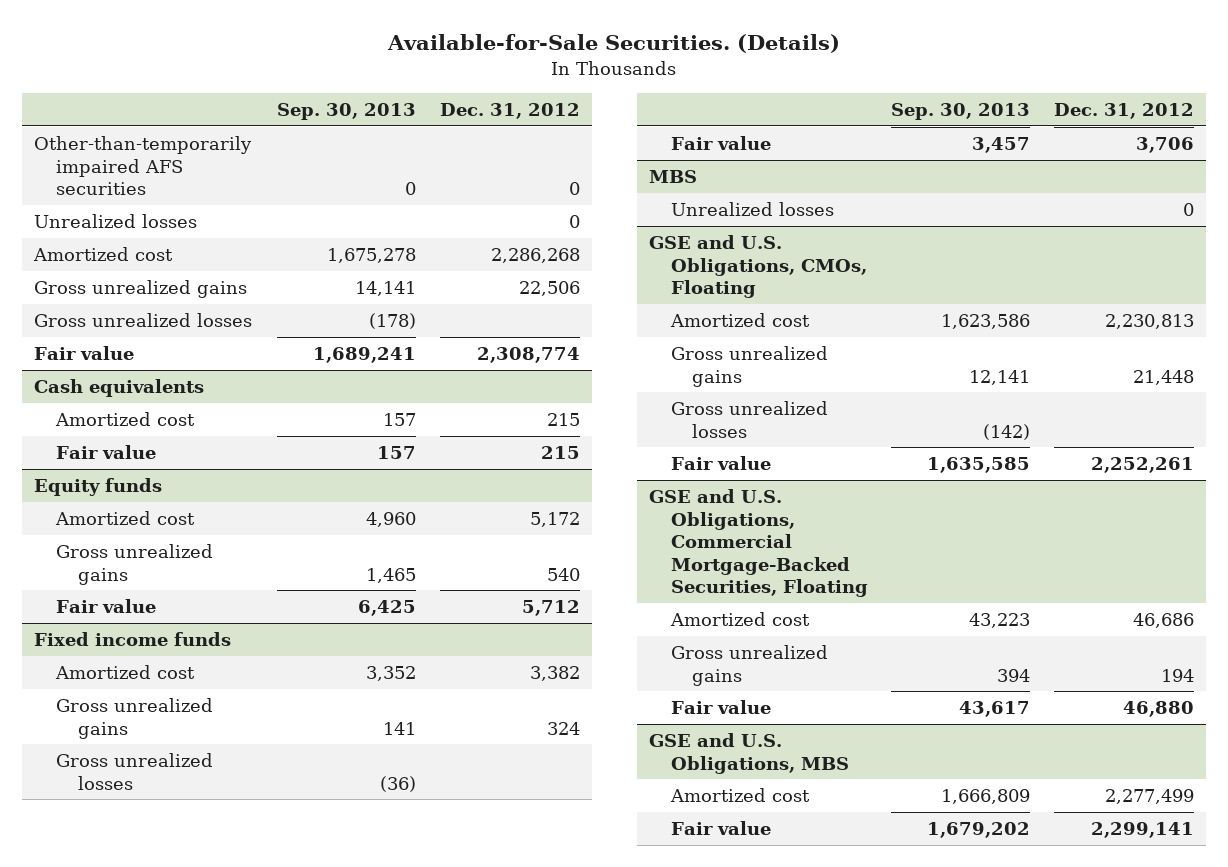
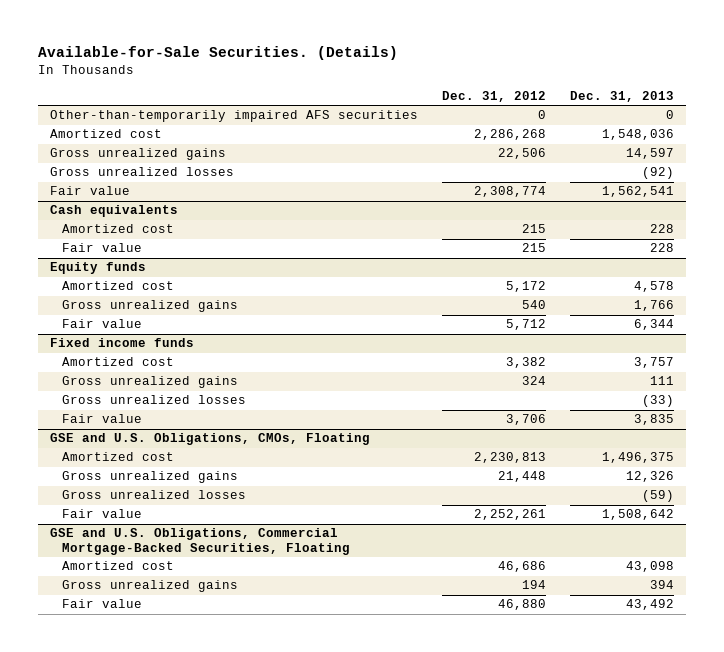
- | Sep. 30, 2013 | Dec. 31, 2012
+ | Dec. 31, 2012 | Dec. 31, 2013
- Unrealized losses | | 0
- MBS
- Unrealized losses | | 0
- GSE and U.S. Obligations, MBS
- Amortized cost | 1,666,809 | 2,277,499
- Fair value | 1,679,202 | 2,299,141

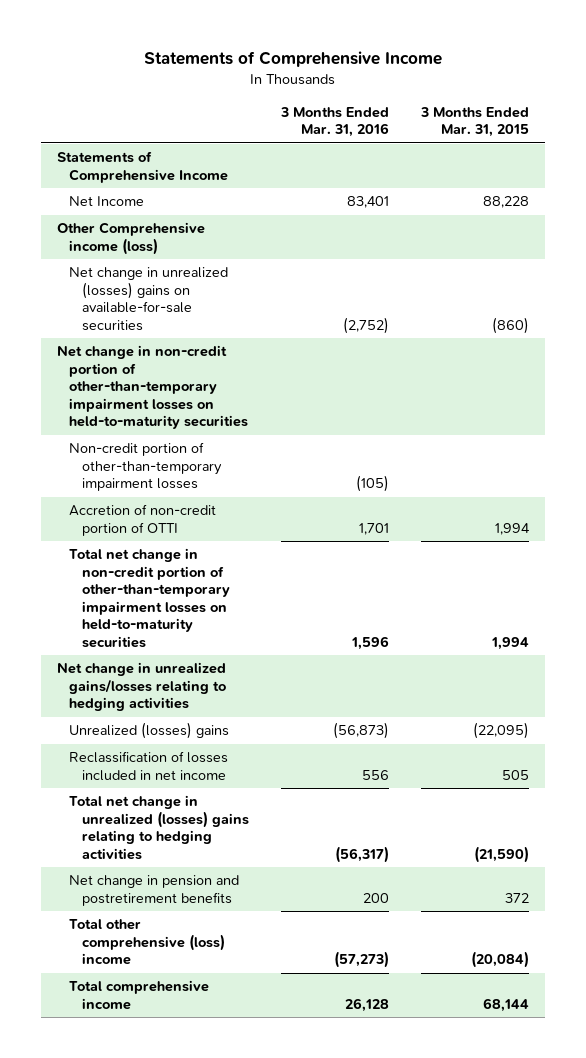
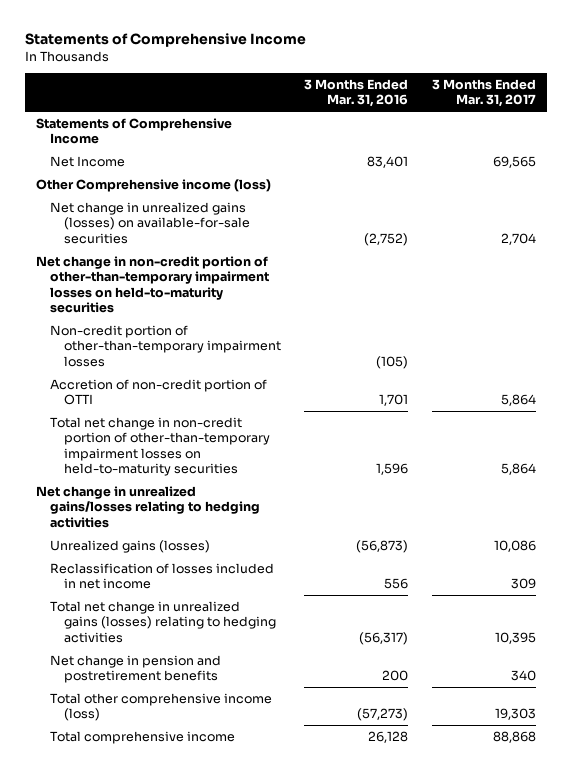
- | 3 Months Ended Mar. 31, 2016 | 3 Months Ended Mar. 31, 2015
+ | 3 Months Ended Mar. 31, 2016 | 3 Months Ended Mar. 31, 2017
- Net change in unrealized (losses) gains on available-for-sale securities | (2,752) | (860)
+ Net change in unrealized gains (losses) on available-for-sale securities | (2,752) | 2,704
- Unrealized (losses) gains | (56,873) | (22,095)
+ Unrealized gains (losses) | (56,873) | 10,086
- Total net change in unrealized (losses) gains relating to hedging activities | (56,317) | (21,590)
+ Total net change in unrealized gains (losses) relating to hedging activities | (56,317) | 10,395
- Total other comprehensive (loss) income | (57,273) | (20,084)
+ Total other comprehensive income (loss) | (57,273) | 19,303

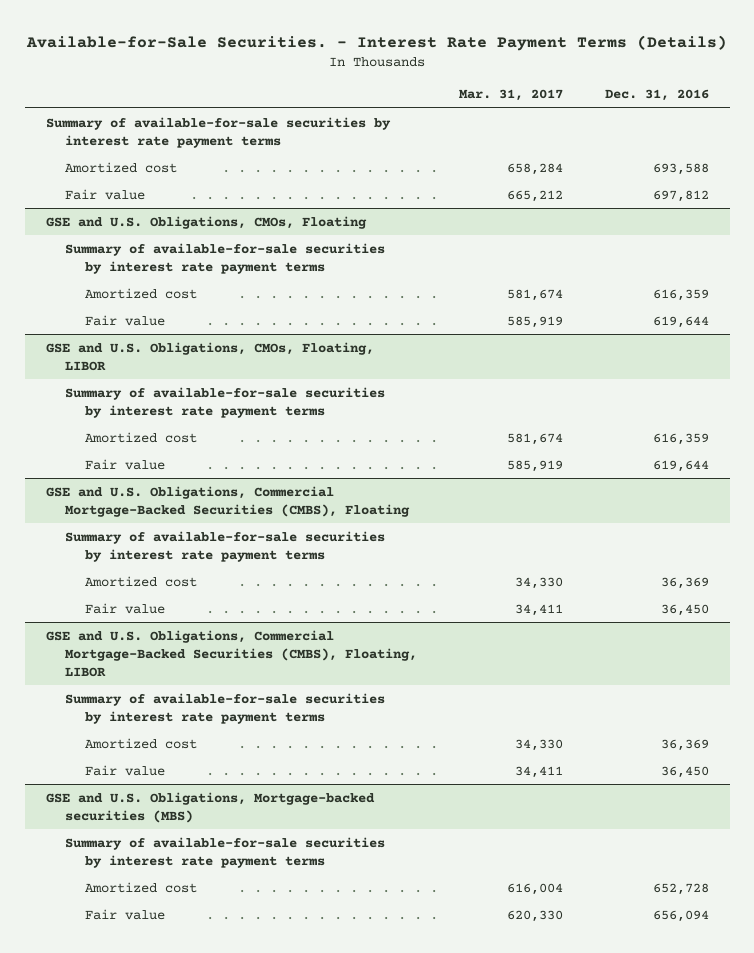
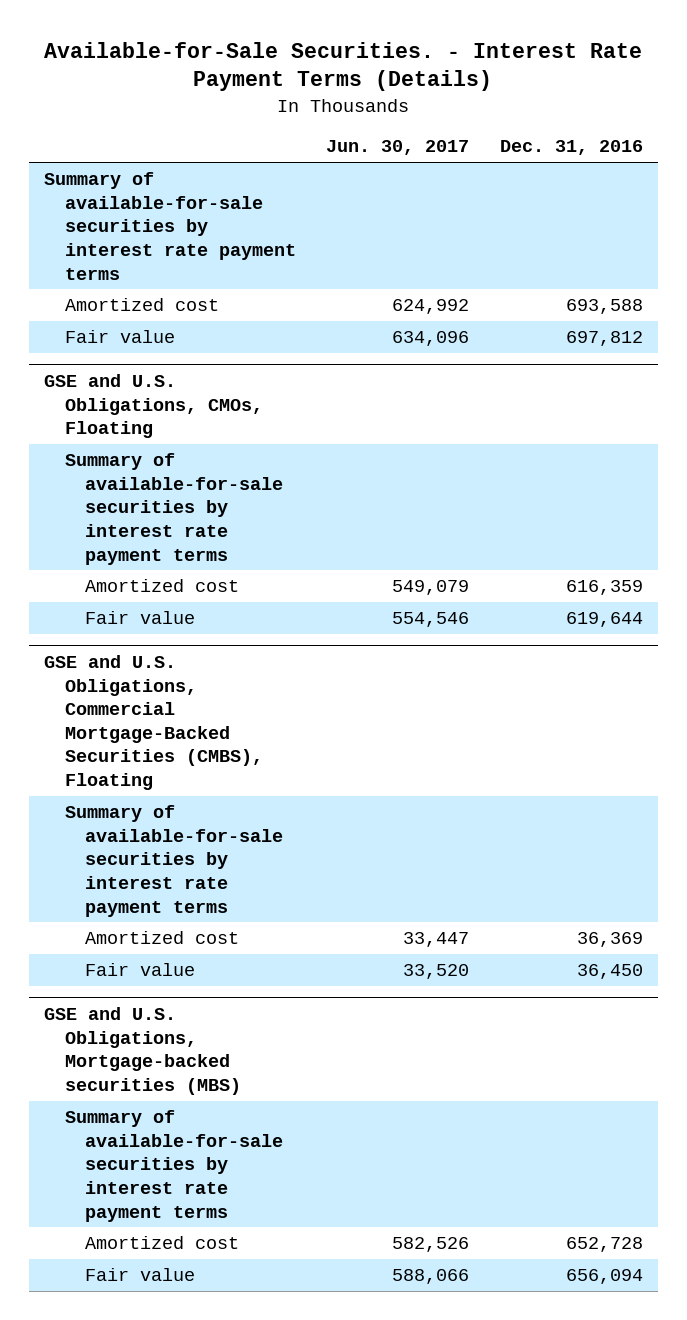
- | Mar. 31, 2017 | Dec. 31, 2016
+ | Jun. 30, 2017 | Dec. 31, 2016
- GSE and U.S. Obligations, CMOs, Floating, LIBOR
- Summary of available-for-sale securities by interest rate payment terms
- Amortized cost | 581,674 | 616,359
- Fair value | 585,919 | 619,644
- GSE and U.S. Obligations, Commercial Mortgage-Backed Securities (CMBS), Floating, LIBOR
- Summary of available-for-sale securities by interest rate payment terms
- Amortized cost | 34,330 | 36,369
- Fair value | 34,411 | 36,450

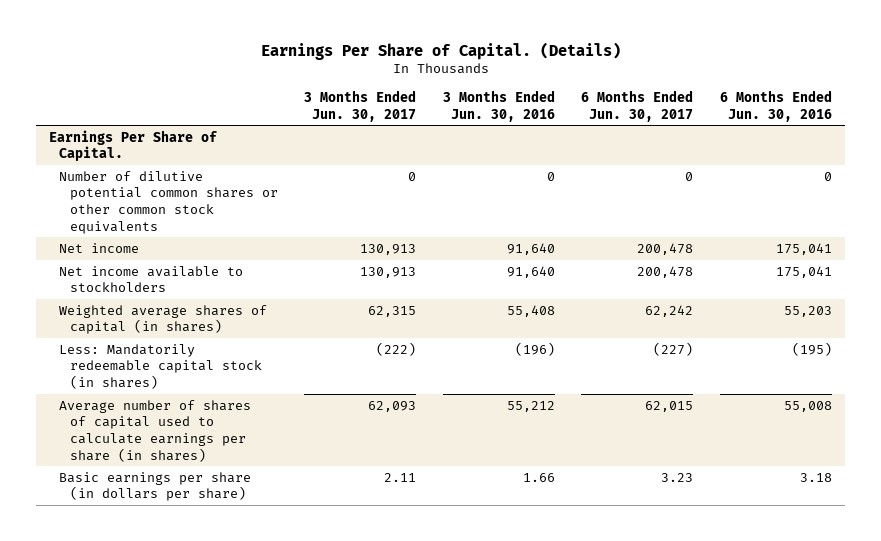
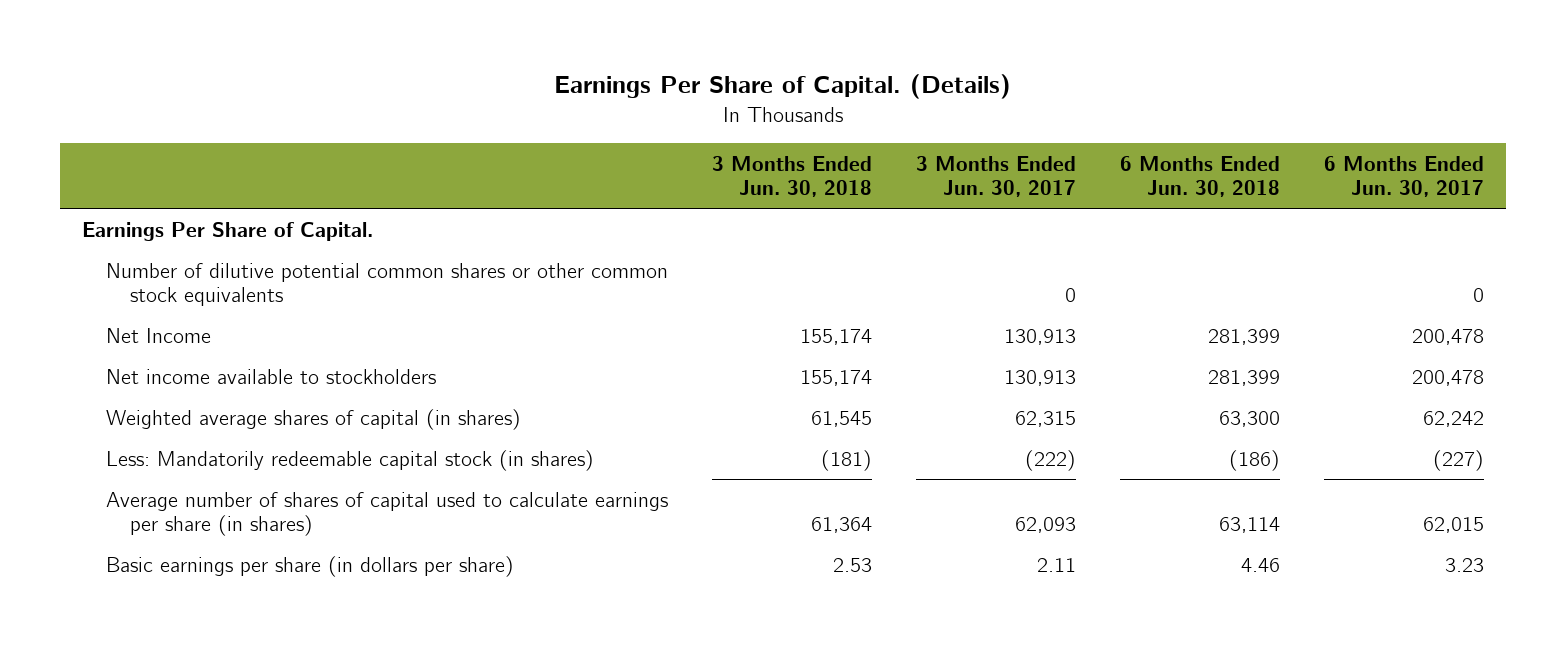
- | 3 Months Ended Jun. 30, 2017 | 3 Months Ended Jun. 30, 2016 | 6 Months Ended Jun. 30, 2017 | 6 Months Ended Jun. 30, 2016
+ | 3 Months Ended Jun. 30, 2018 | 3 Months Ended Jun. 30, 2017 | 6 Months Ended Jun. 30, 2018 | 6 Months Ended Jun. 30, 2017
- Net income | 130,913 | 91,640 | 200,478 | 175,041
+ Net Income | 155,174 | 130,913 | 281,399 | 200,478

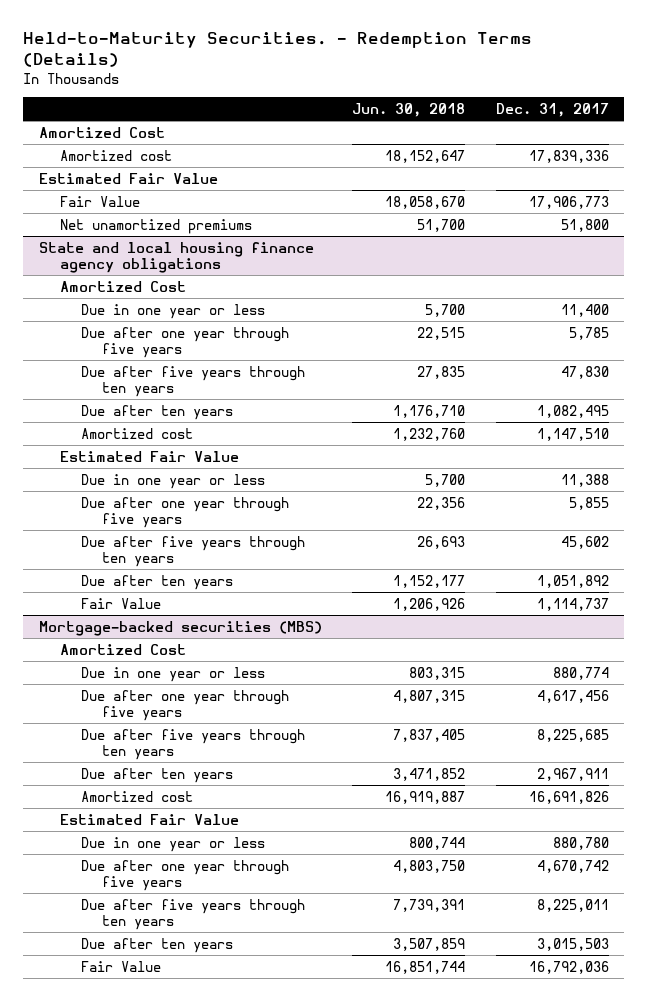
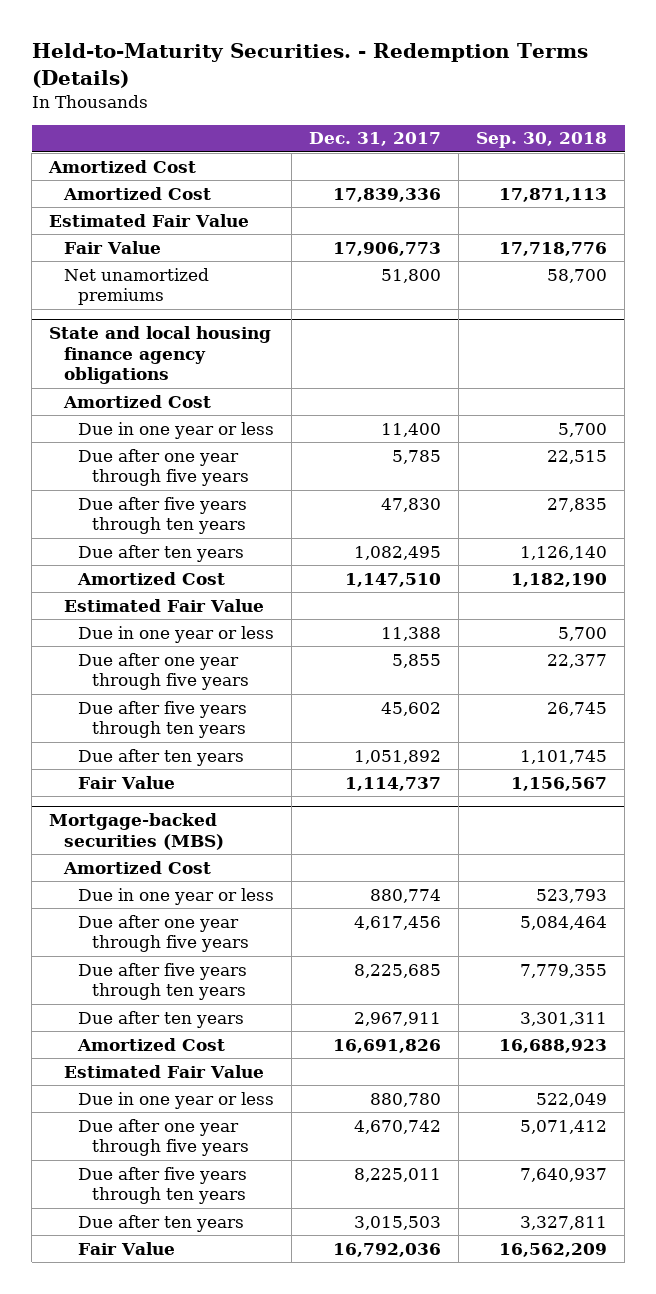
- | Jun. 30, 2018 | Dec. 31, 2017
+ | Dec. 31, 2017 | Sep. 30, 2018
- Amortized cost | 18,152,647 | 17,839,336
+ Amortized Cost | 17,839,336 | 17,871,113
@ State and local housing finance agency obligations
- Amortized cost | 1,232,760 | 1,147,510
+ Amortized Cost | 1,147,510 | 1,182,190
@ Mortgage-backed securities (MBS)
- Amortized cost | 16,919,887 | 16,691,826
+ Amortized Cost | 16,691,826 | 16,688,923

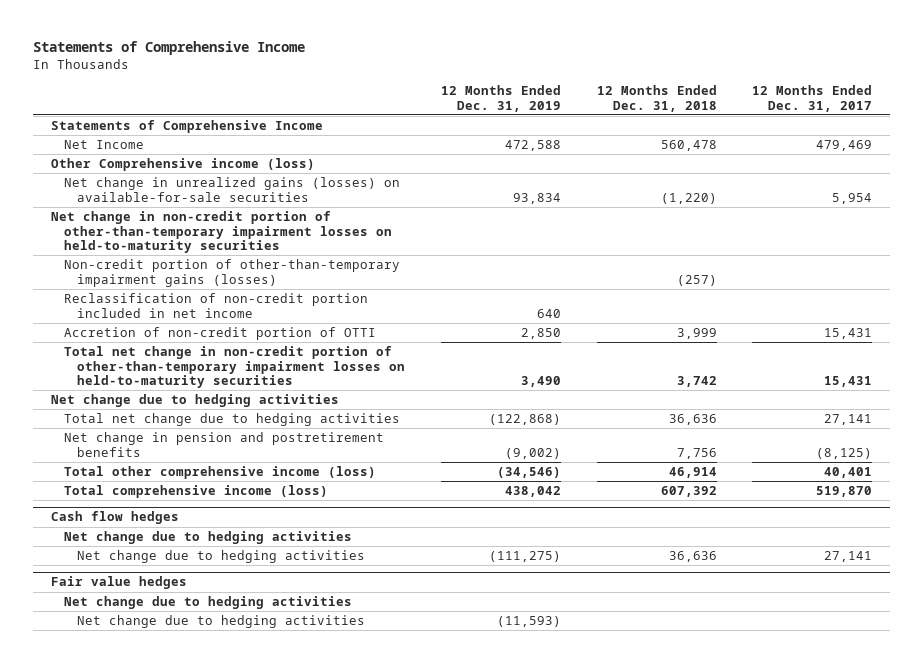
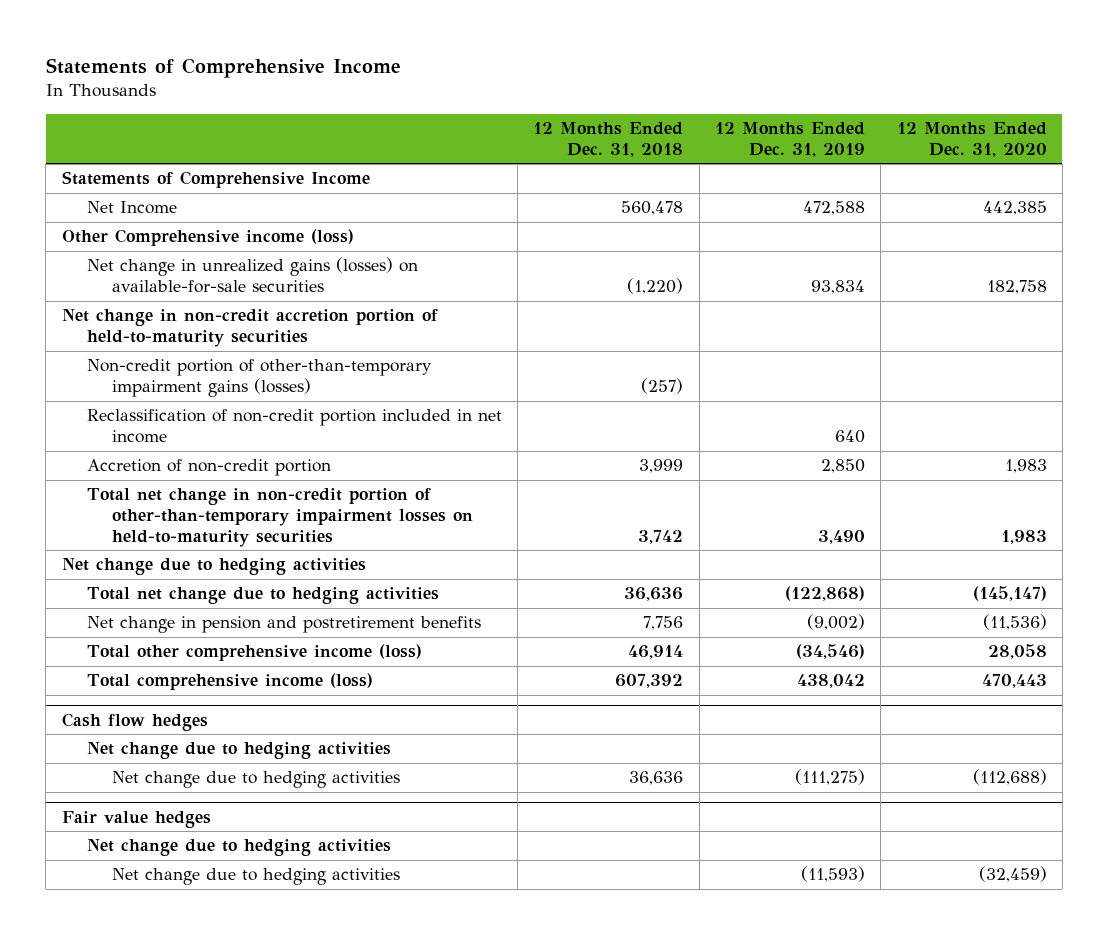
- | 12 Months Ended Dec. 31, 2019 | 12 Months Ended Dec. 31, 2018 | 12 Months Ended Dec. 31, 2017
+ | 12 Months Ended Dec. 31, 2018 | 12 Months Ended Dec. 31, 2019 | 12 Months Ended Dec. 31, 2020
- Net change in non-credit portion of other-than-temporary impairment losses on held-to-maturity securities
+ Net change in non-credit accretion portion of held-to-maturity securities
- Accretion of non-credit portion of OTTI | 2,850 | 3,999 | 15,431
+ Accretion of non-credit portion | 3,999 | 2,850 | 1,983

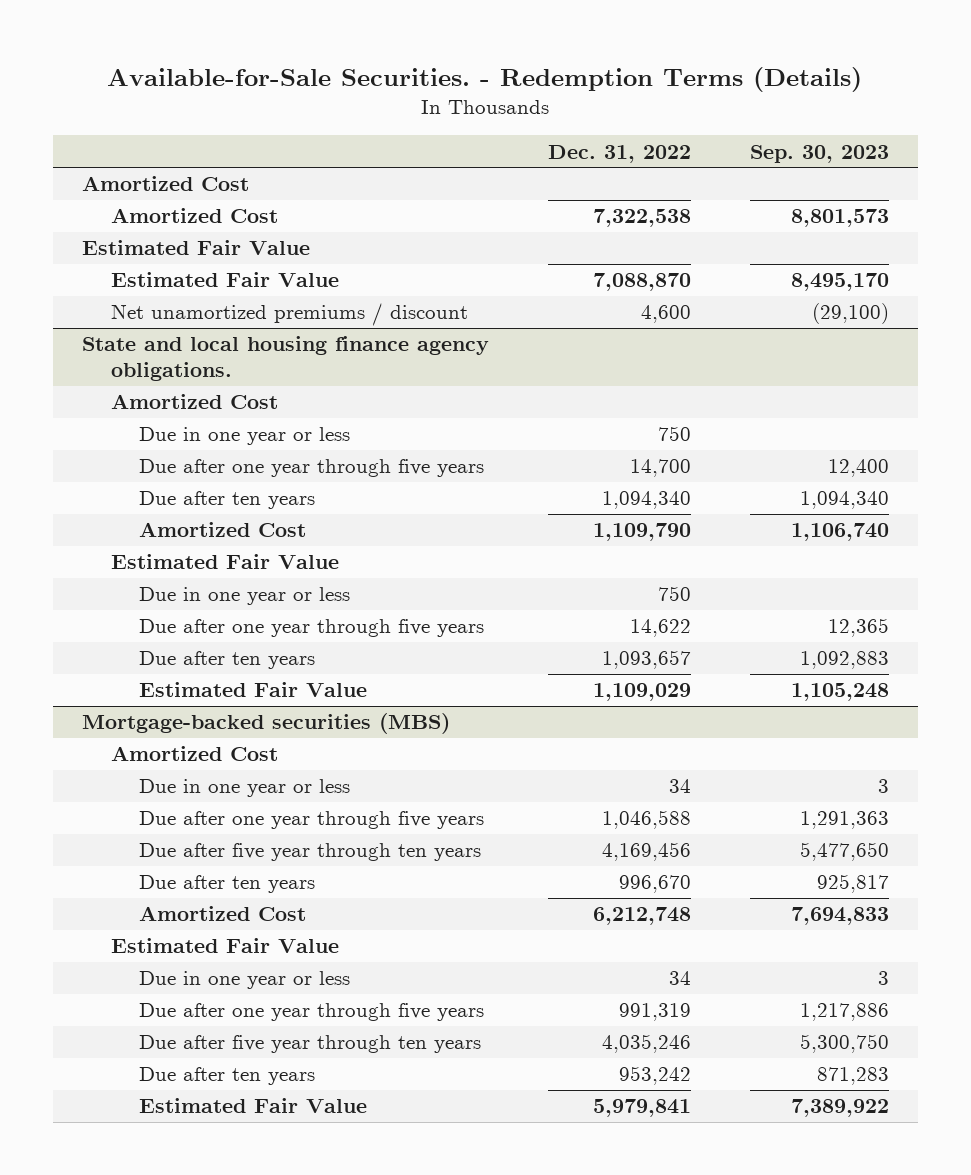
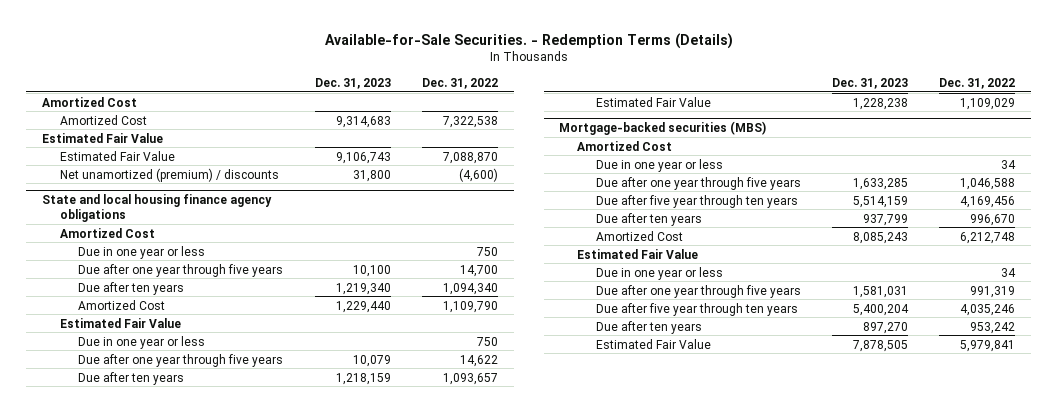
- | Dec. 31, 2022 | Sep. 30, 2023
+ | Dec. 31, 2023 | Dec. 31, 2022
- Net unamortized premiums / discount | 4,600 | (29,100)
- State and local housing finance agency obligations.
+ Net unamortized (premium) / discounts | 31,800 | (4,600)
+ State and local housing finance agency obligations

